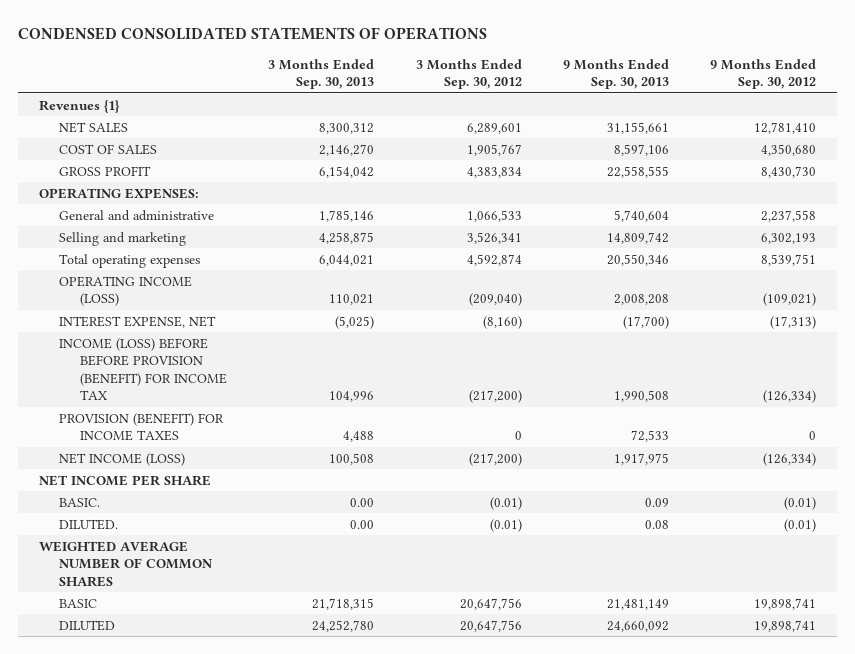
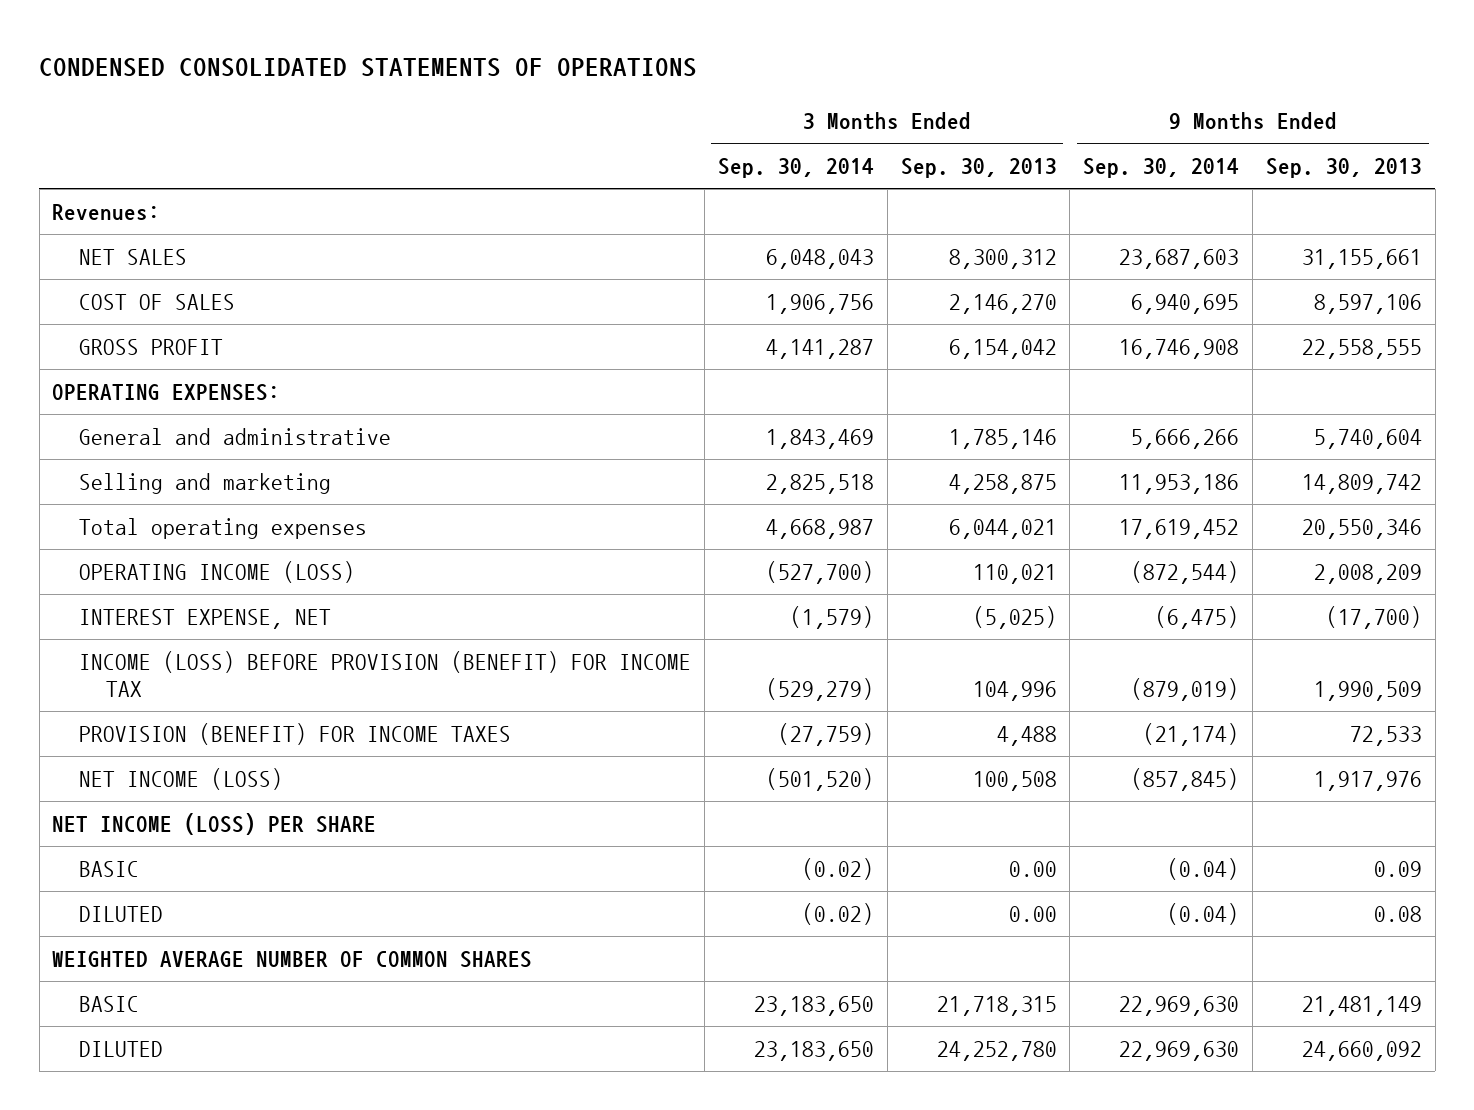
- | 3 Months Ended Sep. 30, 2013 | 3 Months Ended Sep. 30, 2012 | 9 Months Ended Sep. 30, 2013 | 9 Months Ended Sep. 30, 2012
+ | 3 Months Ended Sep. 30, 2014 | 3 Months Ended Sep. 30, 2013 | 9 Months Ended Sep. 30, 2014 | 9 Months Ended Sep. 30, 2013
- Revenues {1}
+ Revenues:
- OPERATING INCOME (LOSS) | 110,021 | (209,040) | 2,008,208 | (109,021)
+ OPERATING INCOME (LOSS) | (527,700) | 110,021 | (872,544) | 2,008,209
- INCOME (LOSS) BEFORE BEFORE PROVISION (BENEFIT) FOR INCOME TAX | 104,996 | (217,200) | 1,990,508 | (126,334)
+ INCOME (LOSS) BEFORE PROVISION (BENEFIT) FOR INCOME TAX | (529,279) | 104,996 | (879,019) | 1,990,509
- NET INCOME (LOSS) | 100,508 | (217,200) | 1,917,975 | (126,334)
- NET INCOME PER SHARE
- BASIC. | 0.00 | (0.01) | 0.09 | (0.01)
- DILUTED. | 0.00 | (0.01) | 0.08 | (0.01)
+ NET INCOME (LOSS) | (501,520) | 100,508 | (857,845) | 1,917,976
+ NET INCOME (LOSS) PER SHARE
+ BASIC | (0.02) | 0.00 | (0.04) | 0.09
+ DILUTED | (0.02) | 0.00 | (0.04) | 0.08

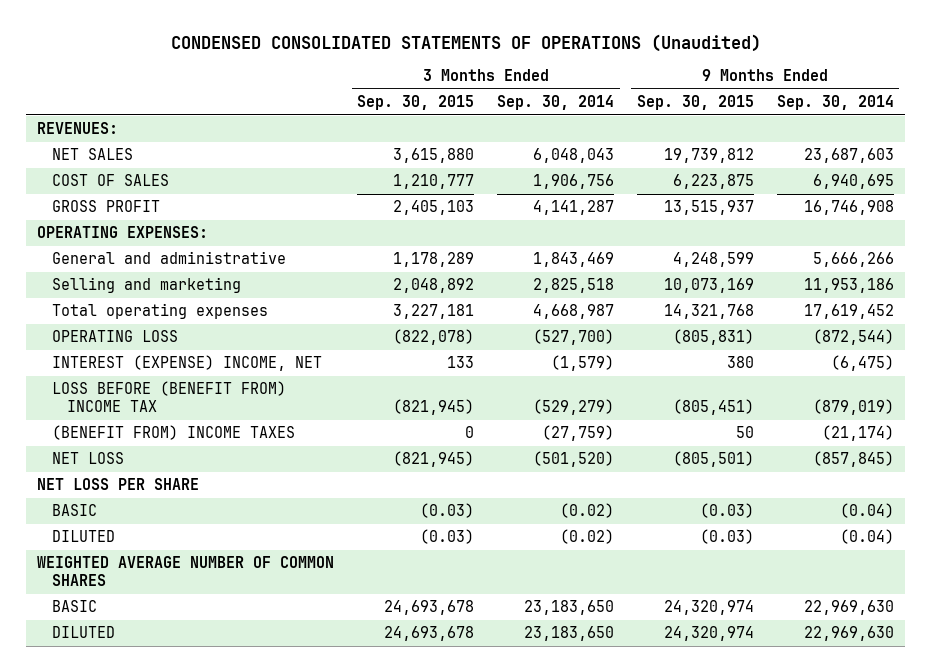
- CONDENSED CONSOLIDATED STATEMENTS OF OPERATIONS
+ CONDENSED CONSOLIDATED STATEMENTS OF OPERATIONS (Unaudited)
- | 3 Months Ended Sep. 30, 2014 | 3 Months Ended Sep. 30, 2013 | 9 Months Ended Sep. 30, 2014 | 9 Months Ended Sep. 30, 2013
+ | 3 Months Ended Sep. 30, 2015 | 3 Months Ended Sep. 30, 2014 | 9 Months Ended Sep. 30, 2015 | 9 Months Ended Sep. 30, 2014
- Revenues:
+ REVENUES:
- OPERATING INCOME (LOSS) | (527,700) | 110,021 | (872,544) | 2,008,209
- INTEREST EXPENSE, NET | (1,579) | (5,025) | (6,475) | (17,700)
- INCOME (LOSS) BEFORE PROVISION (BENEFIT) FOR INCOME TAX | (529,279) | 104,996 | (879,019) | 1,990,509
- PROVISION (BENEFIT) FOR INCOME TAXES | (27,759) | 4,488 | (21,174) | 72,533
- NET INCOME (LOSS) | (501,520) | 100,508 | (857,845) | 1,917,976
- NET INCOME (LOSS) PER SHARE
+ OPERATING LOSS | (822,078) | (527,700) | (805,831) | (872,544)
+ INTEREST (EXPENSE) INCOME, NET | 133 | (1,579) | 380 | (6,475)
+ LOSS BEFORE (BENEFIT FROM) INCOME TAX | (821,945) | (529,279) | (805,451) | (879,019)
+ (BENEFIT FROM) INCOME TAXES | 0 | (27,759) | 50 | (21,174)
+ NET LOSS | (821,945) | (501,520) | (805,501) | (857,845)
+ NET LOSS PER SHARE

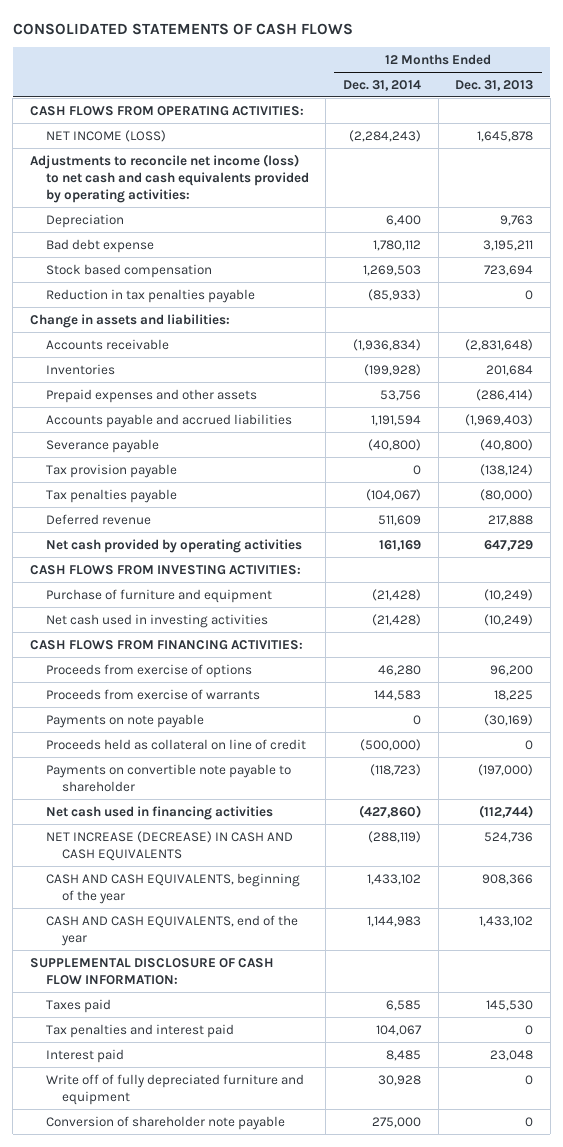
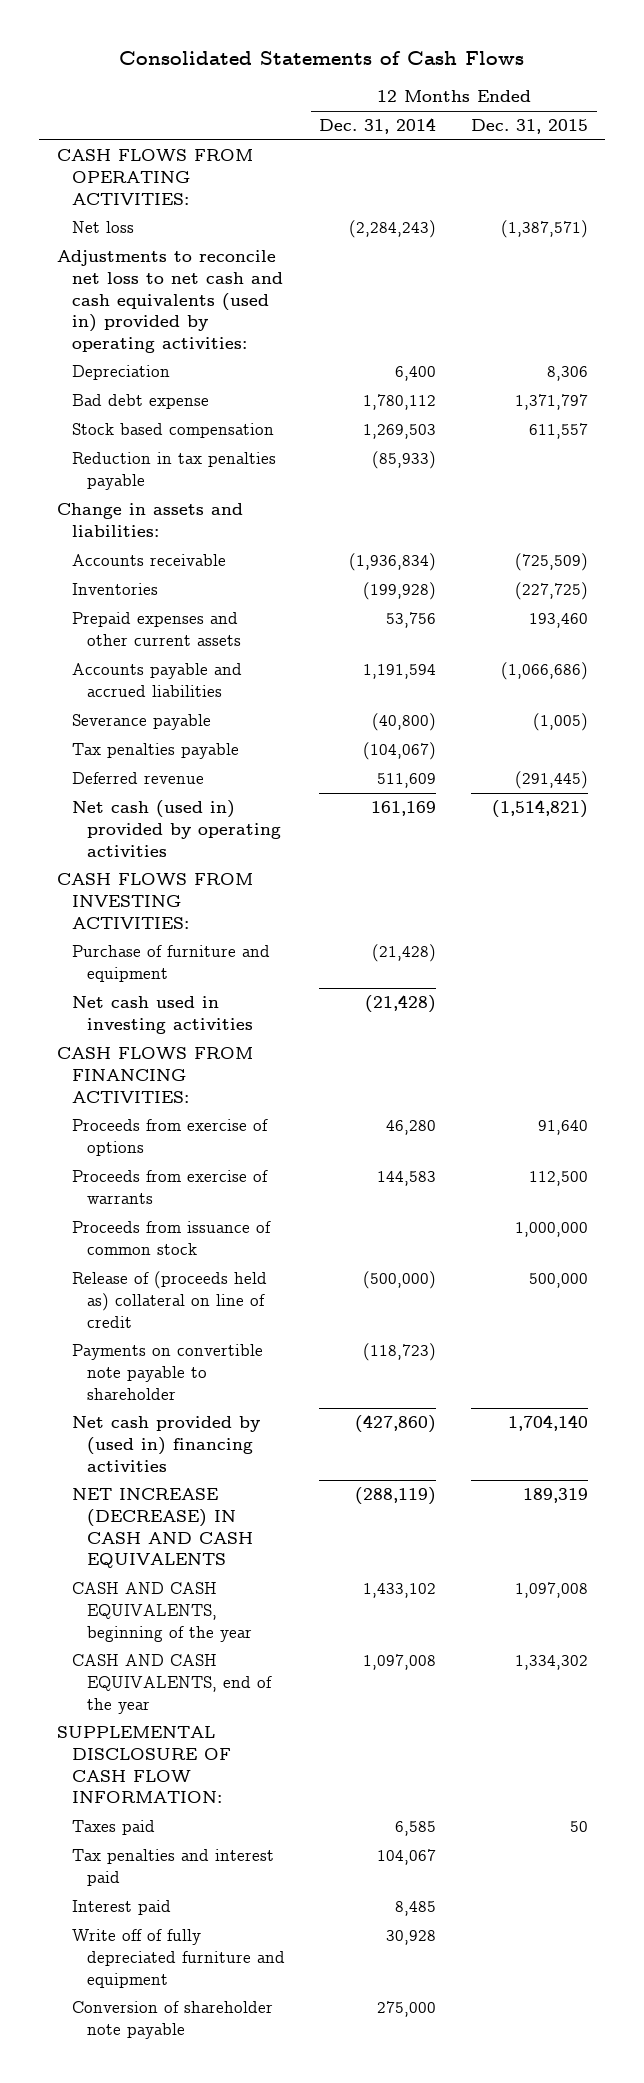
- CONSOLIDATED STATEMENTS OF CASH FLOWS
+ Consolidated Statements of Cash Flows
- | 12 Months Ended Dec. 31, 2014 | 12 Months Ended Dec. 31, 2013
+ | 12 Months Ended Dec. 31, 2014 | 12 Months Ended Dec. 31, 2015
- NET INCOME (LOSS) | (2,284,243) | 1,645,878
- Adjustments to reconcile net income (loss) to net cash and cash equivalents provided by operating activities:
+ Net loss | (2,284,243) | (1,387,571)
+ Adjustments to reconcile net loss to net cash and cash equivalents (used in) provided by operating activities:
- Prepaid expenses and other assets | 53,756 | (286,414)
+ Prepaid expenses and other current assets | 53,756 | 193,460
- Tax provision payable | 0 | (138,124)
- Net cash provided by operating activities | 161,169 | 647,729
+ Net cash (used in) provided by operating activities | 161,169 | (1,514,821)
- Payments on note payable | 0 | (30,169)
- Proceeds held as collateral on line of credit | (500,000) | 0
+ Proceeds from issuance of common stock | | 1,000,000
+ Release of (proceeds held as) collateral on line of credit | (500,000) | 500,000
- Net cash used in financing activities | (427,860) | (112,744)
+ Net cash provided by (used in) financing activities | (427,860) | 1,704,140
- CASH AND CASH EQUIVALENTS, end of the year | 1,144,983 | 1,433,102
+ CASH AND CASH EQUIVALENTS, end of the year | 1,097,008 | 1,334,302

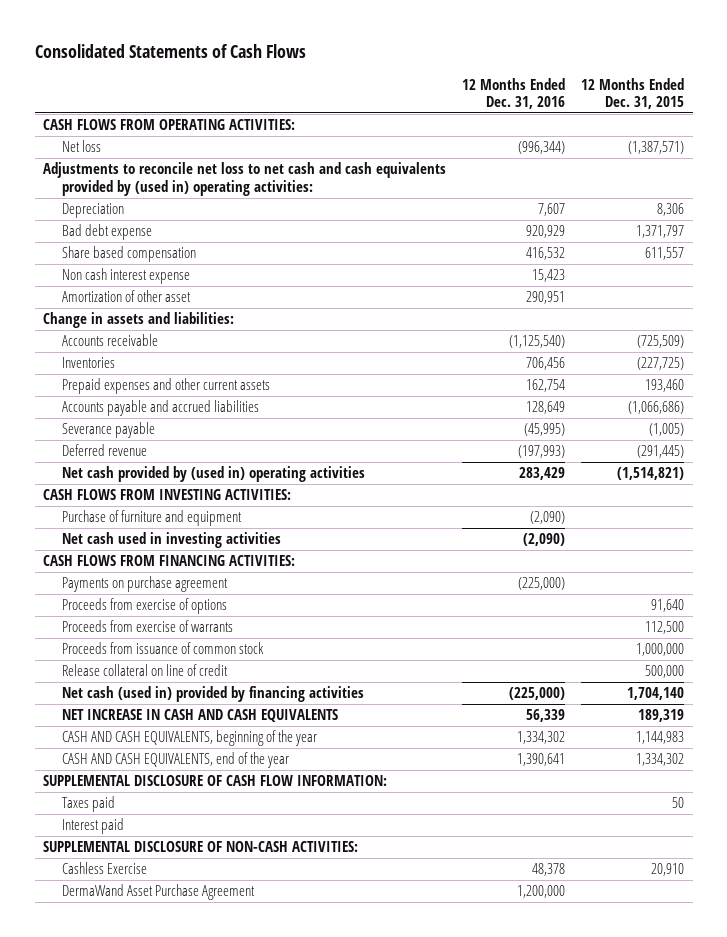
- | 12 Months Ended Dec. 31, 2014 | 12 Months Ended Dec. 31, 2015
+ | 12 Months Ended Dec. 31, 2016 | 12 Months Ended Dec. 31, 2015
- Adjustments to reconcile net loss to net cash and cash equivalents (used in) provided by operating activities:
+ Adjustments to reconcile net loss to net cash and cash equivalents provided by (used in) operating activities:
- Stock based compensation | 1,269,503 | 611,557
- Reduction in tax penalties payable | (85,933) |
+ Share based compensation | 416,532 | 611,557
+ Non cash interest expense | 15,423 |
+ Amortization of other asset | 290,951 |
- Tax penalties payable | (104,067) |
- Net cash (used in) provided by operating activities | 161,169 | (1,514,821)
+ Net cash provided by (used in) operating activities | 283,429 | (1,514,821)
+ Payments on purchase agreement | (225,000) |
- Release of (proceeds held as) collateral on line of credit | (500,000) | 500,000
- Payments on convertible note payable to shareholder | (118,723) |
- Net cash provided by (used in) financing activities | (427,860) | 1,704,140
- NET INCREASE (DECREASE) IN CASH AND CASH EQUIVALENTS | (288,119) | 189,319
- CASH AND CASH EQUIVALENTS, beginning of the year | 1,433,102 | 1,097,008
+ Release collateral on line of credit | | 500,000
+ Net cash (used in) provided by financing activities | (225,000) | 1,704,140
+ NET INCREASE IN CASH AND CASH EQUIVALENTS | 56,339 | 189,319
+ CASH AND CASH EQUIVALENTS, beginning of the year | 1,334,302 | 1,144,983
- Tax penalties and interest paid | 104,067 |
- Write off of fully depreciated furniture and equipment | 30,928 |
- Conversion of shareholder note payable | 275,000 |
+ SUPPLEMENTAL DISCLOSURE OF NON-CASH ACTIVITIES:
+ Cashless Exercise | 48,378 | 20,910
+ DermaWand Asset Purchase Agreement | 1,200,000 |

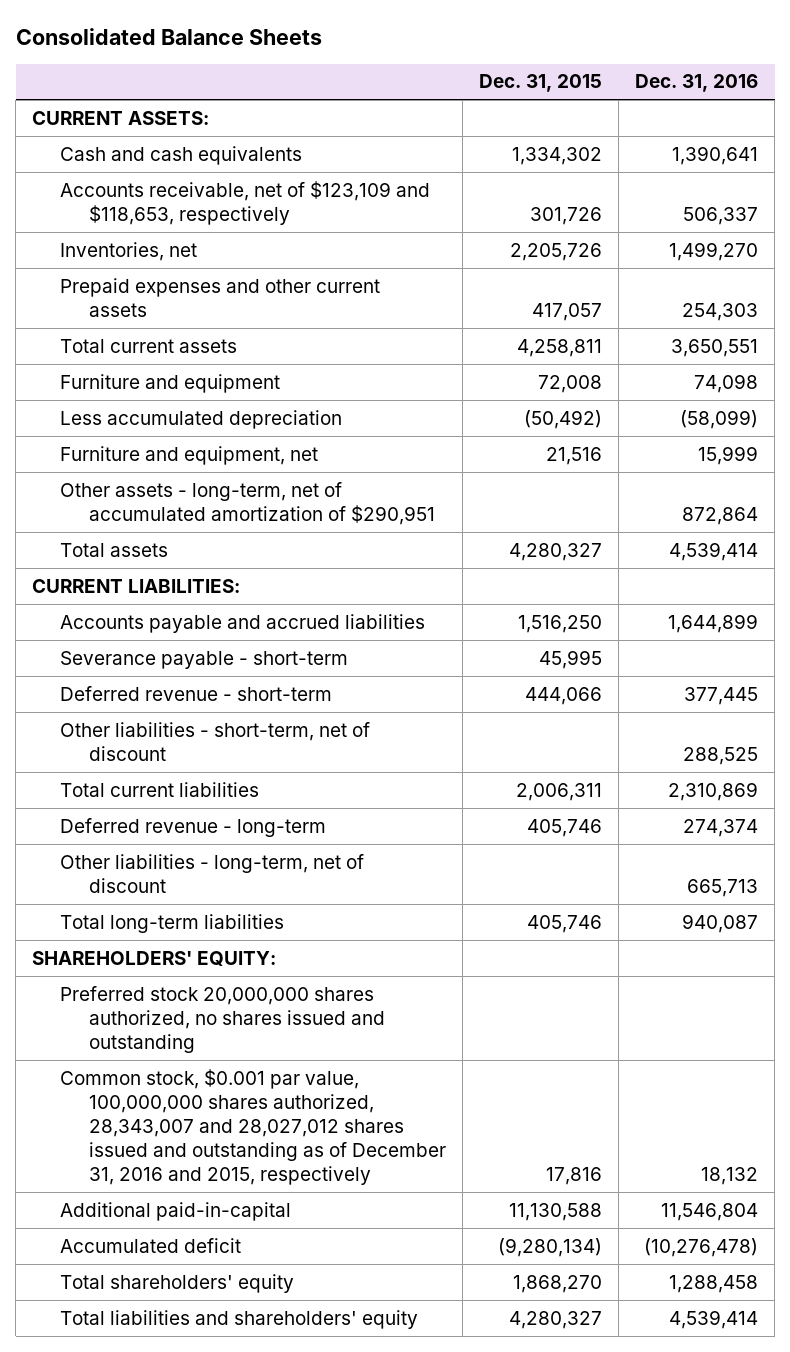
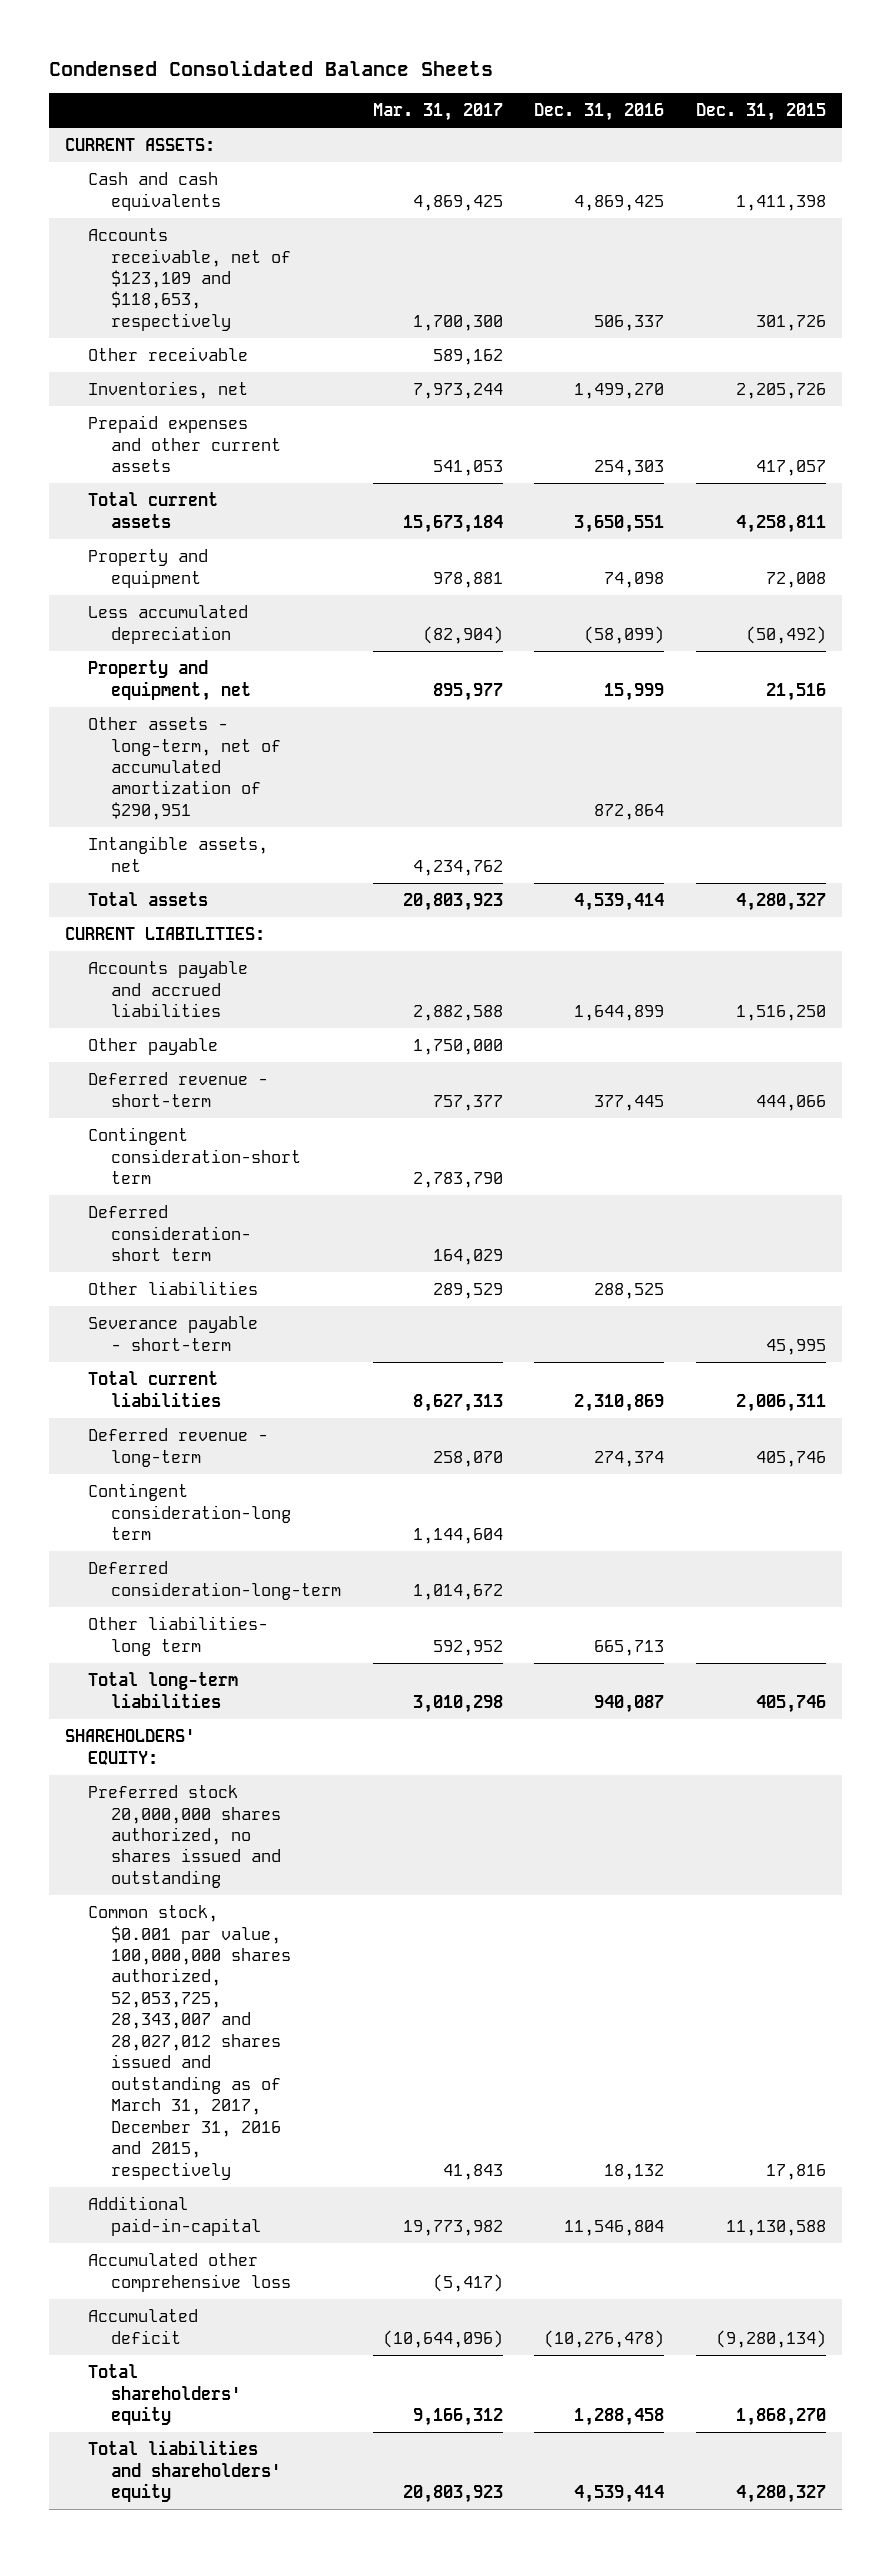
- Consolidated Balance Sheets
+ Condensed Consolidated Balance Sheets
- | Dec. 31, 2015 | Dec. 31, 2016
+ | Mar. 31, 2017 | Dec. 31, 2016 | Dec. 31, 2015
- Cash and cash equivalents | 1,334,302 | 1,390,641
+ Cash and cash equivalents | 4,869,425 | 4,869,425 | 1,411,398
+ Other receivable | 589,162 | |
- Furniture and equipment | 72,008 | 74,098
+ Property and equipment | 978,881 | 74,098 | 72,008
- Furniture and equipment, net | 21,516 | 15,999
+ Property and equipment, net | 895,977 | 15,999 | 21,516
+ Intangible assets, net | 4,234,762 | |
+ Other payable | 1,750,000 | |
- Other liabilities - short-term, net of discount | | 288,525
+ Contingent consideration-short term | 2,783,790 | |
+ Deferred consideration- short term | 164,029 | |
+ Other liabilities | 289,529 | 288,525 |
moved down: Severance payable - short-term | | | 45,995
- Other liabilities - long-term, net of discount | | 665,713
+ Contingent consideration-long term | 1,144,604 | |
+ Deferred consideration-long-term | 1,014,672 | |
+ Other liabilities- long term | 592,952 | 665,713 |
- Common stock, $0.001 par value, 100,000,000 shares authorized, 28,343,007 and 28,027,012 shares issued and outstanding as of December 31, 2016 and 2015, respectively | 17,816 | 18,132
+ Common stock, $0.001 par value, 100,000,000 shares authorized, 52,053,725, 28,343,007 and 28,027,012 shares issued and outstanding as of March 31, 2017, December 31, 2016 and 2015, respectively | 41,843 | 18,132 | 17,816
+ Accumulated other comprehensive loss | (5,417) | |

